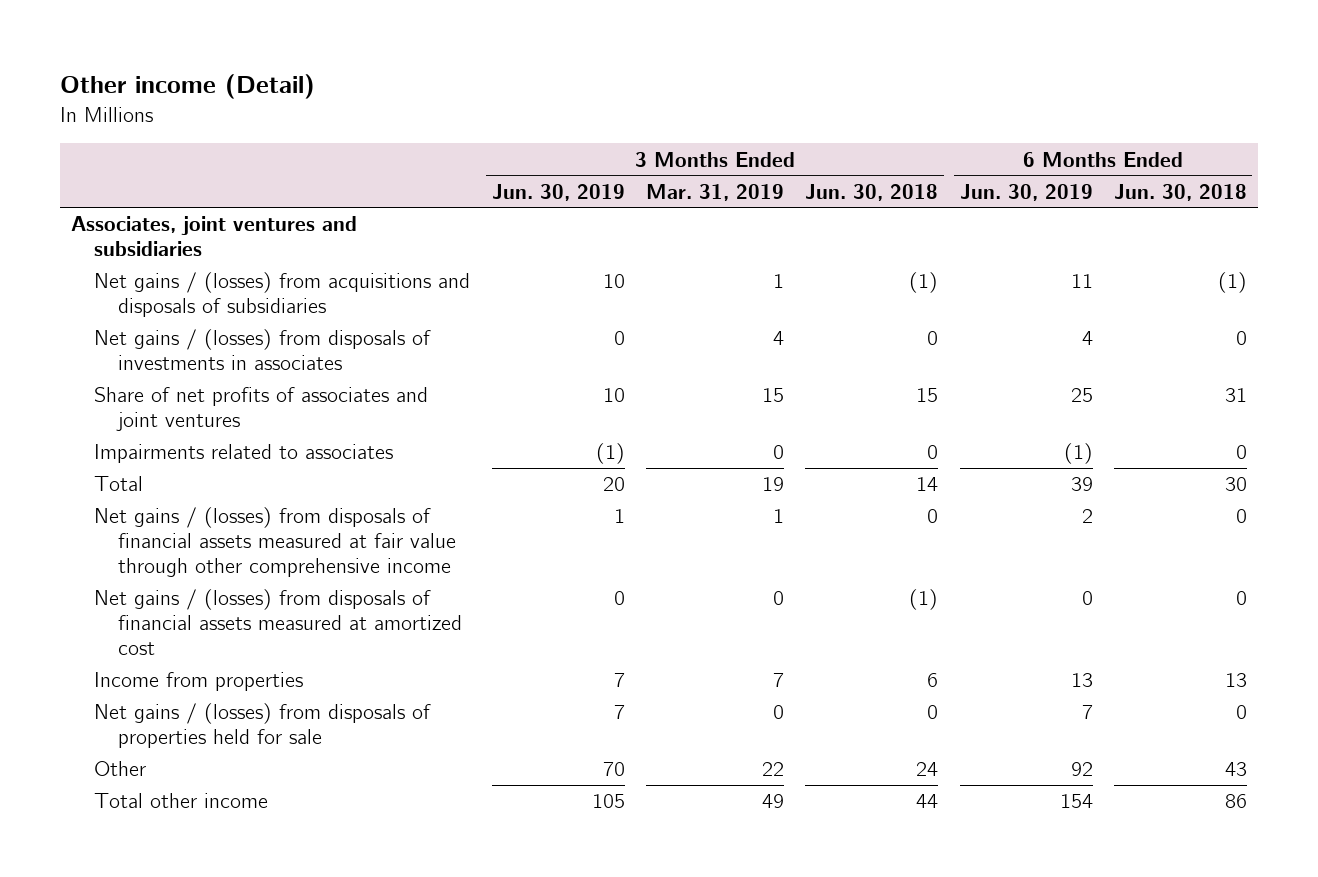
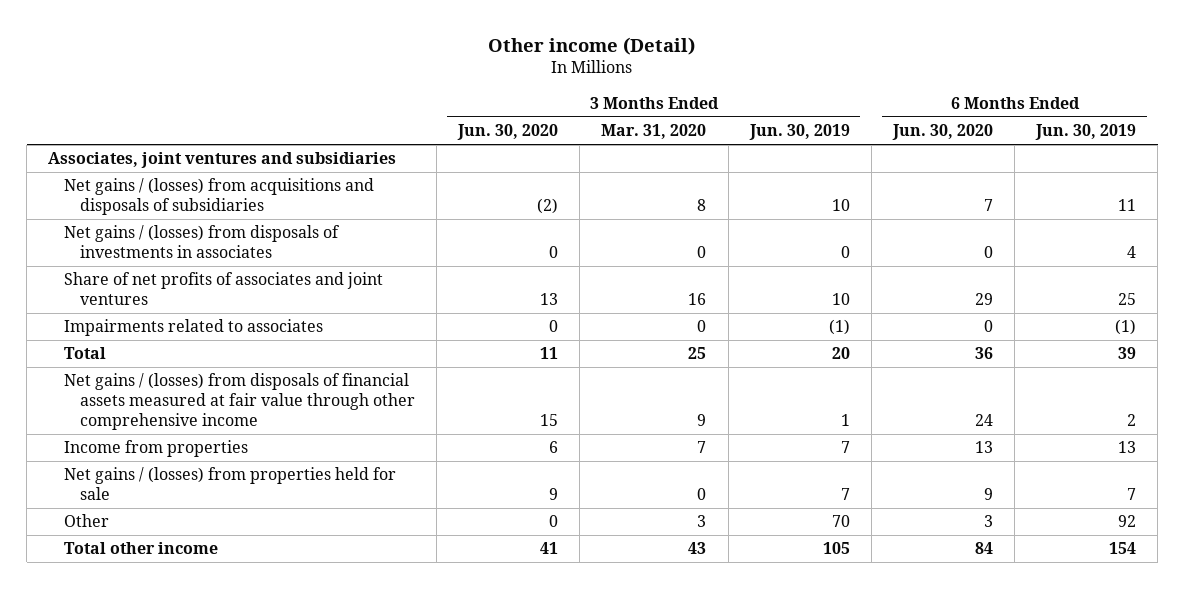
- | 3 Months Ended Jun. 30, 2019 | 3 Months Ended Mar. 31, 2019 | 3 Months Ended Jun. 30, 2018 | 6 Months Ended Jun. 30, 2019 | 6 Months Ended Jun. 30, 2018
+ | 3 Months Ended Jun. 30, 2020 | 3 Months Ended Mar. 31, 2020 | 3 Months Ended Jun. 30, 2019 | 6 Months Ended Jun. 30, 2020 | 6 Months Ended Jun. 30, 2019
- Net gains / (losses) from disposals of financial assets measured at amortized cost | 0 | 0 | (1) | 0 | 0
- Net gains / (losses) from disposals of properties held for sale | 7 | 0 | 0 | 7 | 0
+ Net gains / (losses) from properties held for sale | 9 | 0 | 7 | 9 | 7

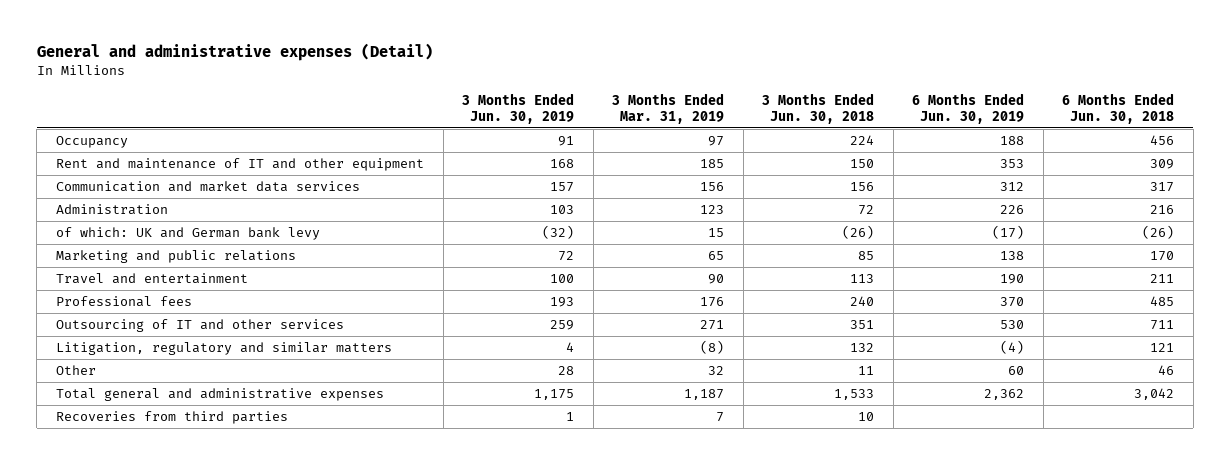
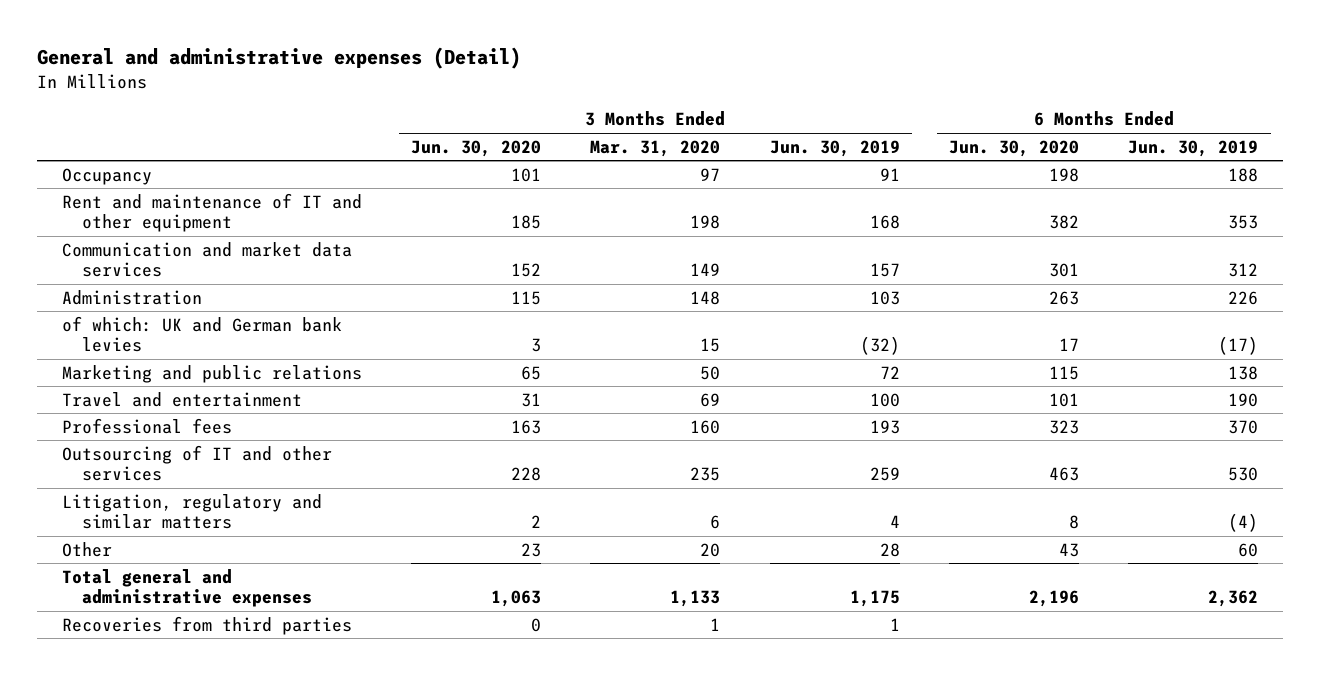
- | 3 Months Ended Jun. 30, 2019 | 3 Months Ended Mar. 31, 2019 | 3 Months Ended Jun. 30, 2018 | 6 Months Ended Jun. 30, 2019 | 6 Months Ended Jun. 30, 2018
+ | 3 Months Ended Jun. 30, 2020 | 3 Months Ended Mar. 31, 2020 | 3 Months Ended Jun. 30, 2019 | 6 Months Ended Jun. 30, 2020 | 6 Months Ended Jun. 30, 2019
- of which: UK and German bank levy | (32) | 15 | (26) | (17) | (26)
+ of which: UK and German bank levies | 3 | 15 | (32) | 17 | (17)

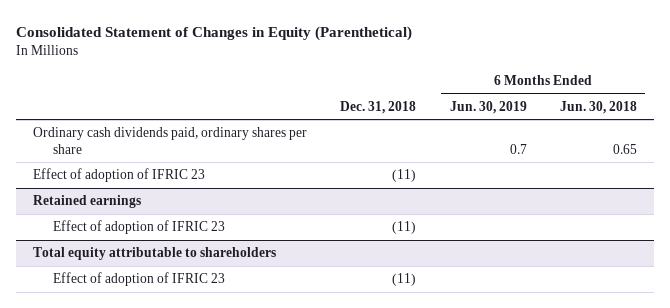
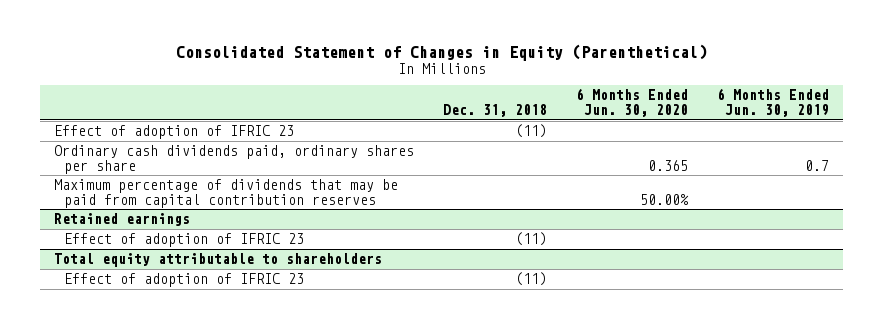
- | Dec. 31, 2018 | 6 Months Ended Jun. 30, 2019 | 6 Months Ended Jun. 30, 2018
+ | Dec. 31, 2018 | 6 Months Ended Jun. 30, 2020 | 6 Months Ended Jun. 30, 2019
moved down: Ordinary cash dividends paid, ordinary shares per share | | 0.365 | 0.7
+ Maximum percentage of dividends that may be paid from capital contribution reserves | | 50.00% |

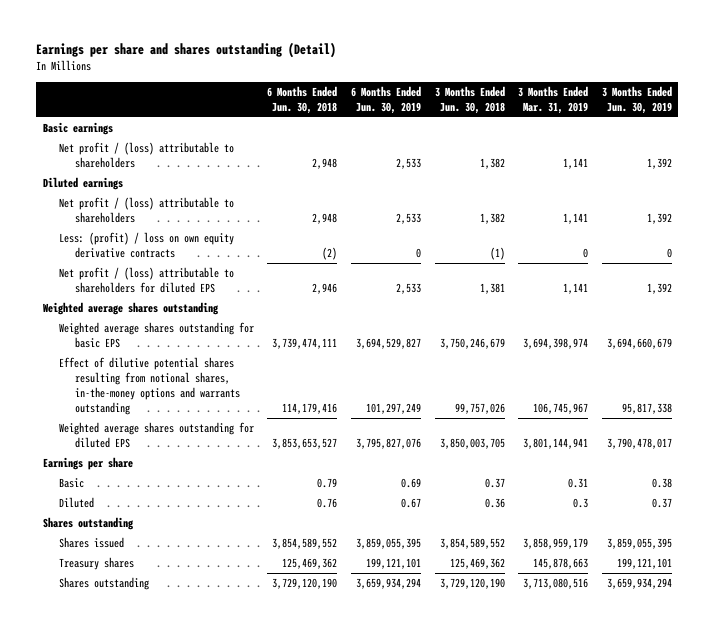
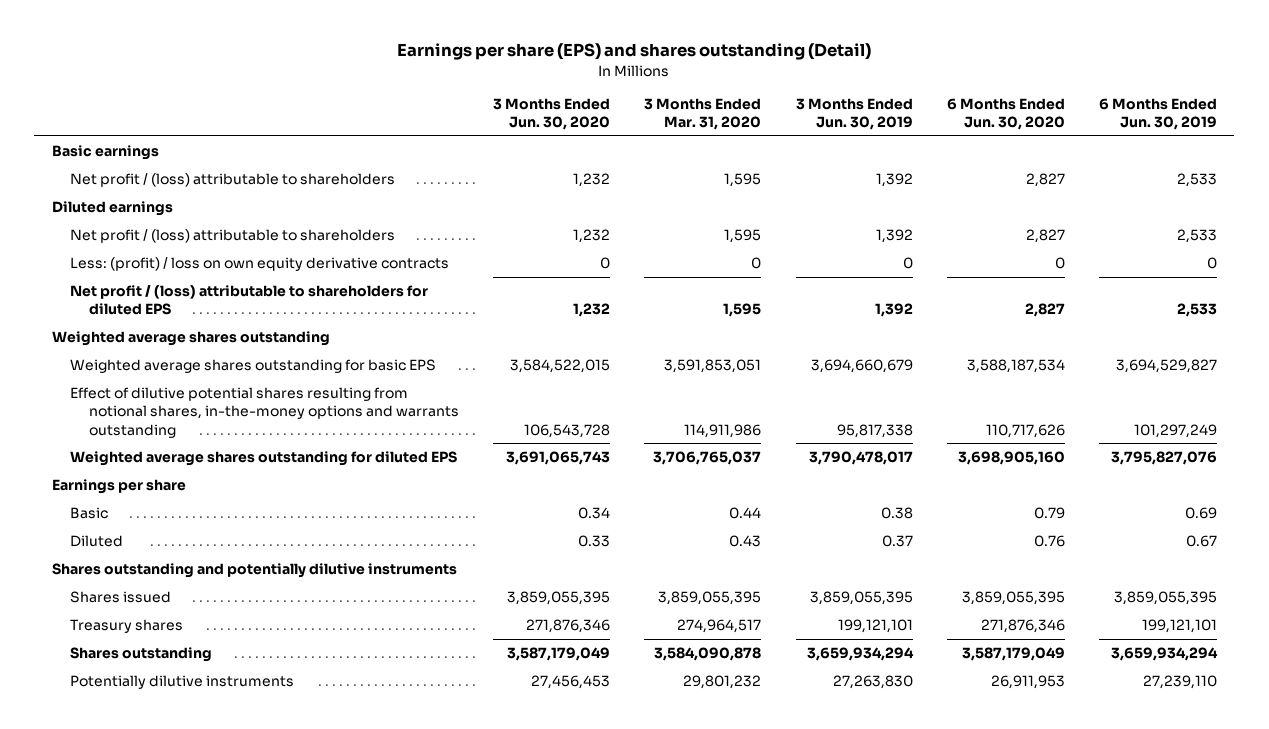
- Earnings per share and shares outstanding (Detail)
+ Earnings per share (EPS) and shares outstanding (Detail)
- | 6 Months Ended Jun. 30, 2018 | 6 Months Ended Jun. 30, 2019 | 3 Months Ended Jun. 30, 2018 | 3 Months Ended Mar. 31, 2019 | 3 Months Ended Jun. 30, 2019
+ | 3 Months Ended Jun. 30, 2020 | 3 Months Ended Mar. 31, 2020 | 3 Months Ended Jun. 30, 2019 | 6 Months Ended Jun. 30, 2020 | 6 Months Ended Jun. 30, 2019
- Shares outstanding
+ Shares outstanding and potentially dilutive instruments
+ Potentially dilutive instruments | 27,456,453 | 29,801,232 | 27,263,830 | 26,911,953 | 27,239,110

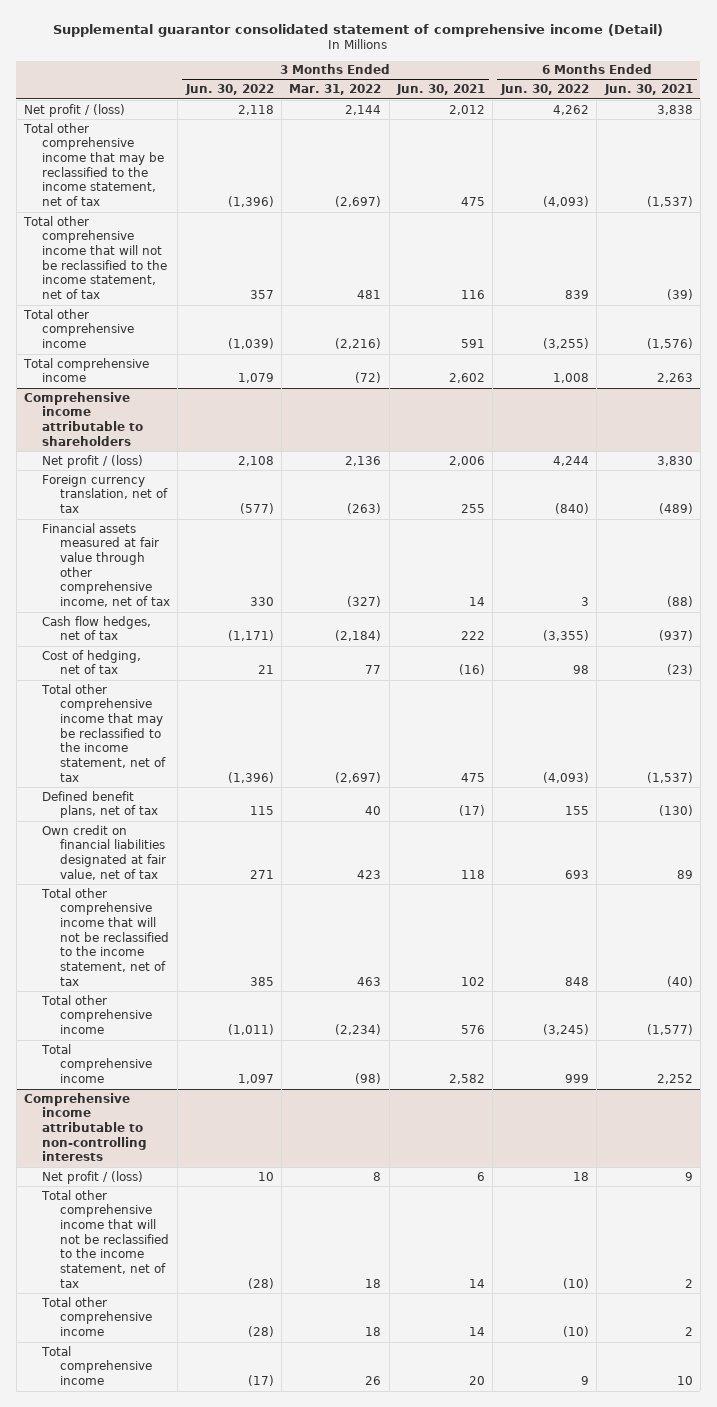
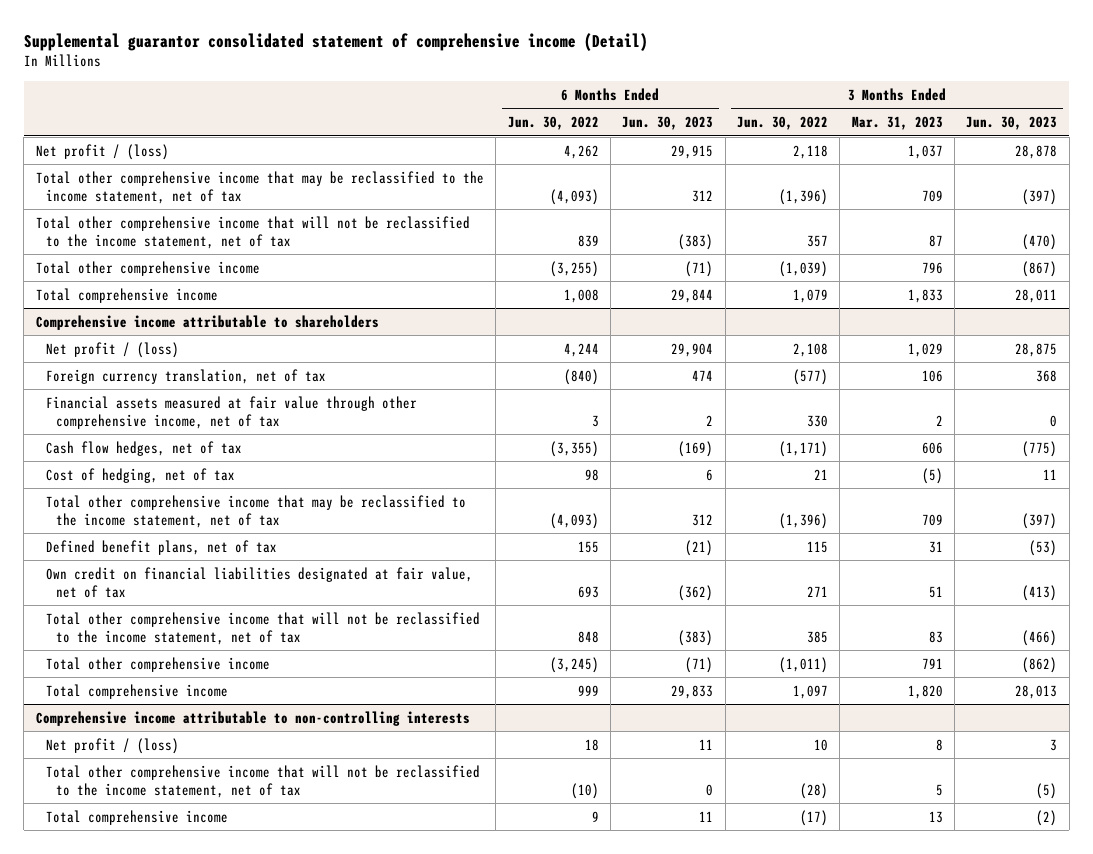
- | 3 Months Ended Jun. 30, 2022 | 3 Months Ended Mar. 31, 2022 | 3 Months Ended Jun. 30, 2021 | 6 Months Ended Jun. 30, 2022 | 6 Months Ended Jun. 30, 2021
+ | 6 Months Ended Jun. 30, 2022 | 6 Months Ended Jun. 30, 2023 | 3 Months Ended Jun. 30, 2022 | 3 Months Ended Mar. 31, 2023 | 3 Months Ended Jun. 30, 2023
@ Comprehensive income attributable to non-controlling interests
- Total other comprehensive income | (28) | 18 | 14 | (10) | 2

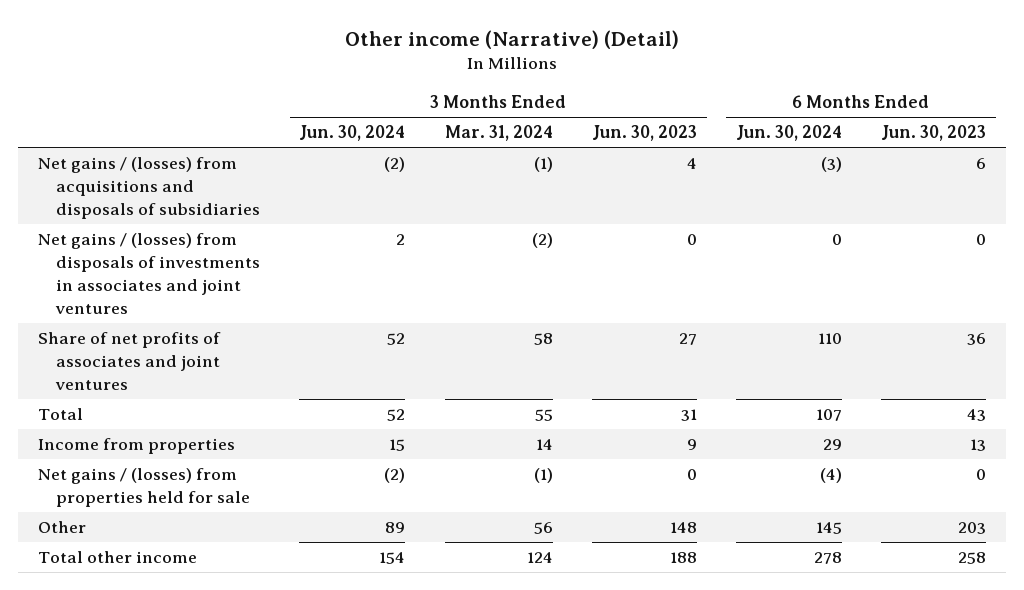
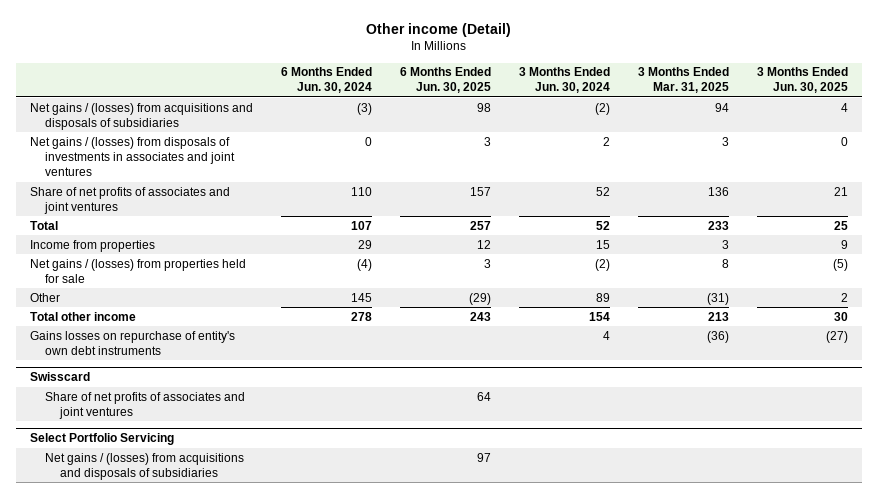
- Other income (Narrative) (Detail)
+ Other income (Detail)
- | 3 Months Ended Jun. 30, 2024 | 3 Months Ended Mar. 31, 2024 | 3 Months Ended Jun. 30, 2023 | 6 Months Ended Jun. 30, 2024 | 6 Months Ended Jun. 30, 2023
+ | 6 Months Ended Jun. 30, 2024 | 6 Months Ended Jun. 30, 2025 | 3 Months Ended Jun. 30, 2024 | 3 Months Ended Mar. 31, 2025 | 3 Months Ended Jun. 30, 2025
+ Gains losses on repurchase of entity's own debt instruments | | | 4 | (36) | (27)
+ Swisscard
+ Share of net profits of associates and joint ventures | | 64 | | |
+ Select Portfolio Servicing
+ Net gains / (losses) from acquisitions and disposals of subsidiaries | | 97 | | |

